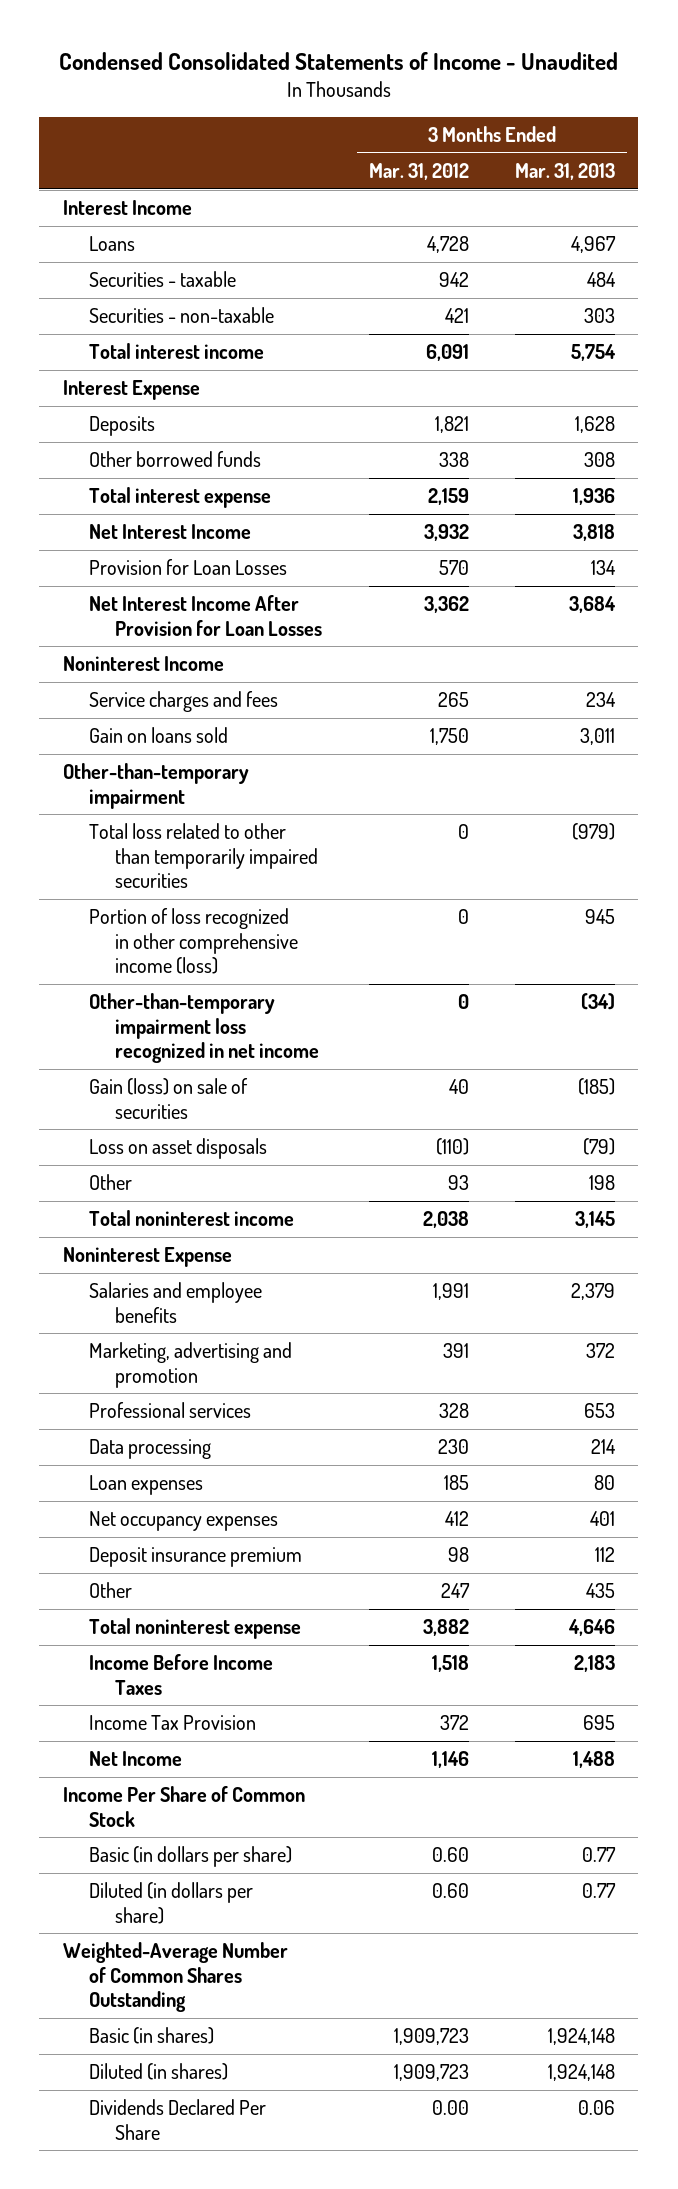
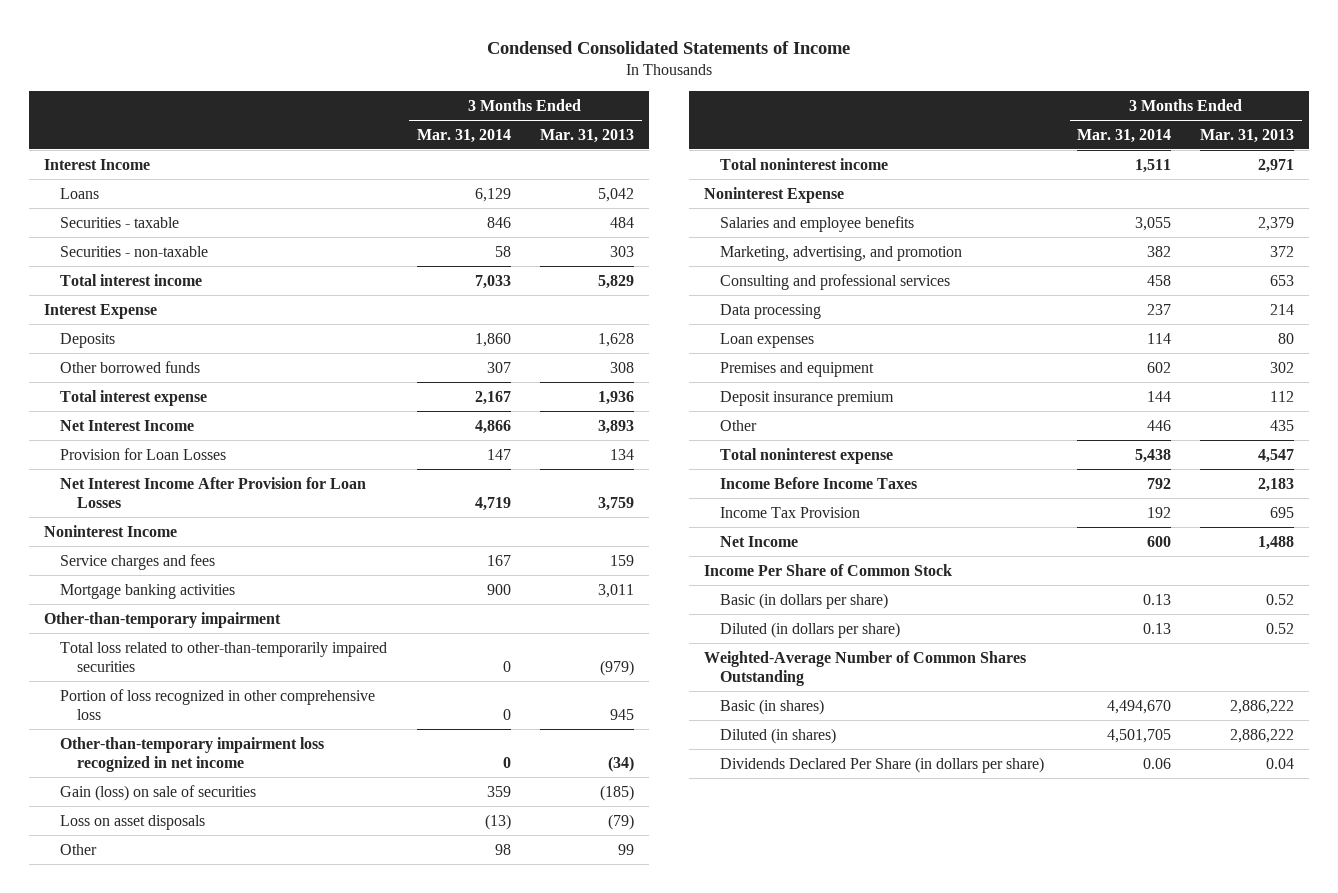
- Condensed Consolidated Statements of Income - Unaudited
+ Condensed Consolidated Statements of Income
- | 3 Months Ended Mar. 31, 2012 | 3 Months Ended Mar. 31, 2013
+ | 3 Months Ended Mar. 31, 2014 | 3 Months Ended Mar. 31, 2013
- Loans | 4,728 | 4,967
+ Loans | 6,129 | 5,042
- Total interest income | 6,091 | 5,754
+ Total interest income | 7,033 | 5,829
- Net Interest Income | 3,932 | 3,818
+ Net Interest Income | 4,866 | 3,893
- Net Interest Income After Provision for Loan Losses | 3,362 | 3,684
+ Net Interest Income After Provision for Loan Losses | 4,719 | 3,759
- Service charges and fees | 265 | 234
- Gain on loans sold | 1,750 | 3,011
+ Service charges and fees | 167 | 159
+ Mortgage banking activities | 900 | 3,011
- Total loss related to other than temporarily impaired securities | 0 | (979)
- Portion of loss recognized in other comprehensive income (loss) | 0 | 945
+ Total loss related to other-than-temporarily impaired securities | 0 | (979)
+ Portion of loss recognized in other comprehensive loss | 0 | 945
- Other | 93 | 198
- Total noninterest income | 2,038 | 3,145
+ Other | 98 | 99
+ Total noninterest income | 1,511 | 2,971
- Marketing, advertising and promotion | 391 | 372
- Professional services | 328 | 653
+ Marketing, advertising, and promotion | 382 | 372
+ Consulting and professional services | 458 | 653
- Net occupancy expenses | 412 | 401
+ Premises and equipment | 602 | 302
- Total noninterest expense | 3,882 | 4,646
+ Total noninterest expense | 5,438 | 4,547
- Basic (in dollars per share) | 0.60 | 0.77
- Diluted (in dollars per share) | 0.60 | 0.77
+ Basic (in dollars per share) | 0.13 | 0.52
+ Diluted (in dollars per share) | 0.13 | 0.52
- Basic (in shares) | 1,909,723 | 1,924,148
- Diluted (in shares) | 1,909,723 | 1,924,148
- Dividends Declared Per Share | 0.00 | 0.06
+ Basic (in shares) | 4,494,670 | 2,886,222
+ Diluted (in shares) | 4,501,705 | 2,886,222
+ Dividends Declared Per Share (in dollars per share) | 0.06 | 0.04

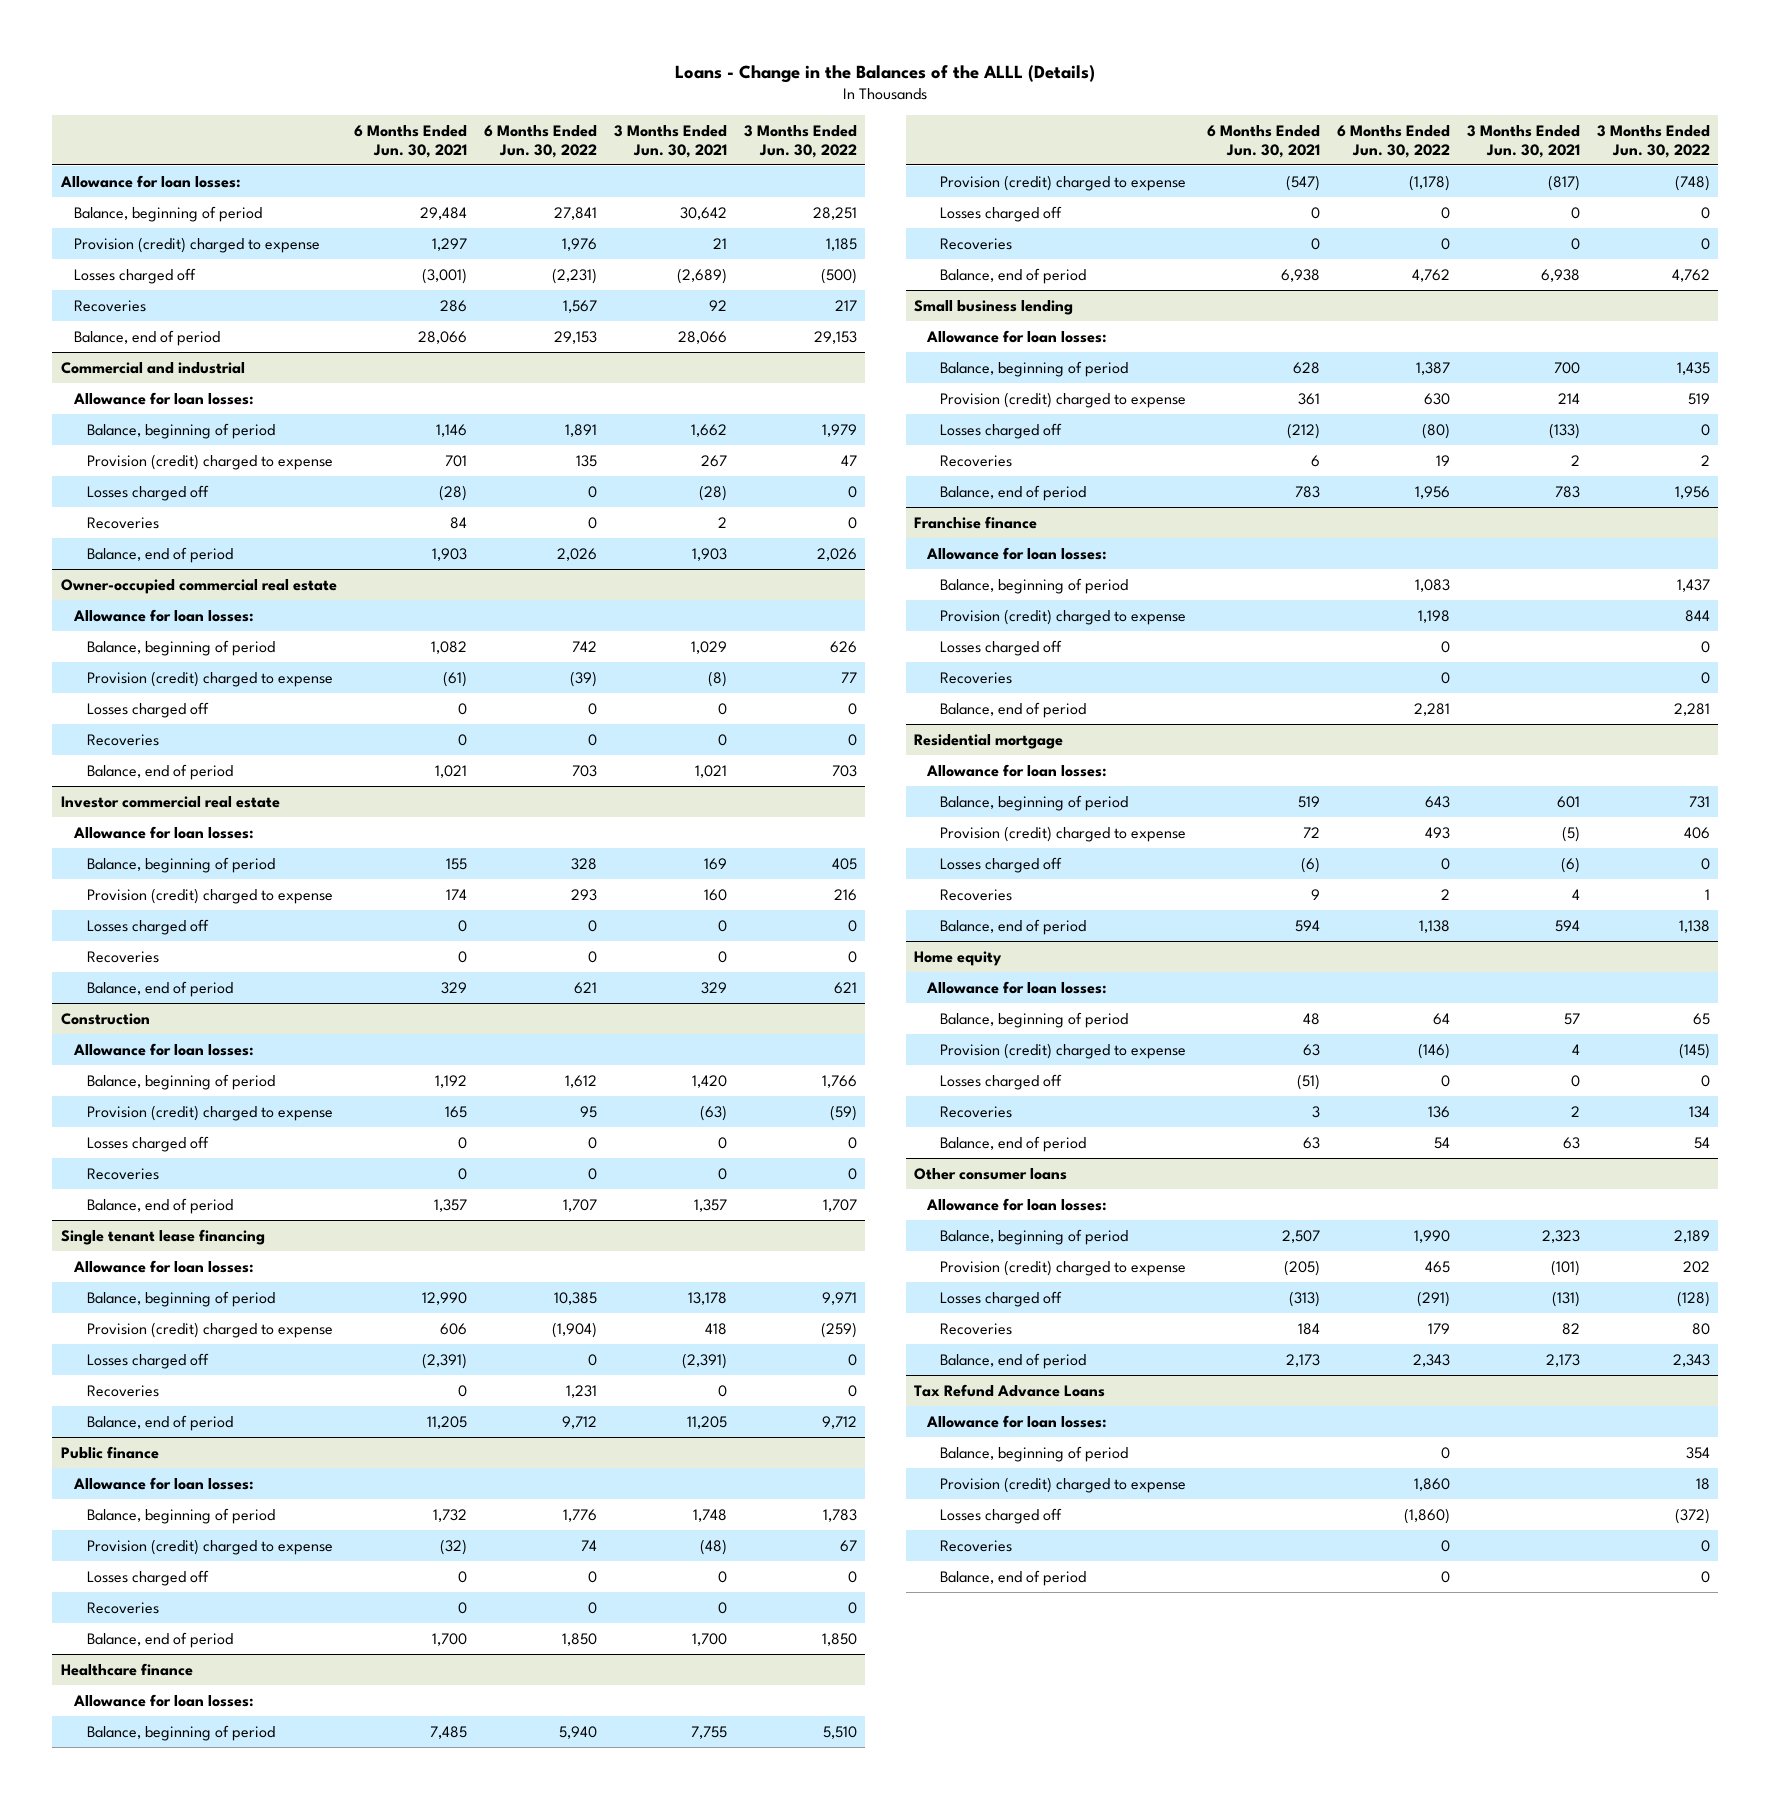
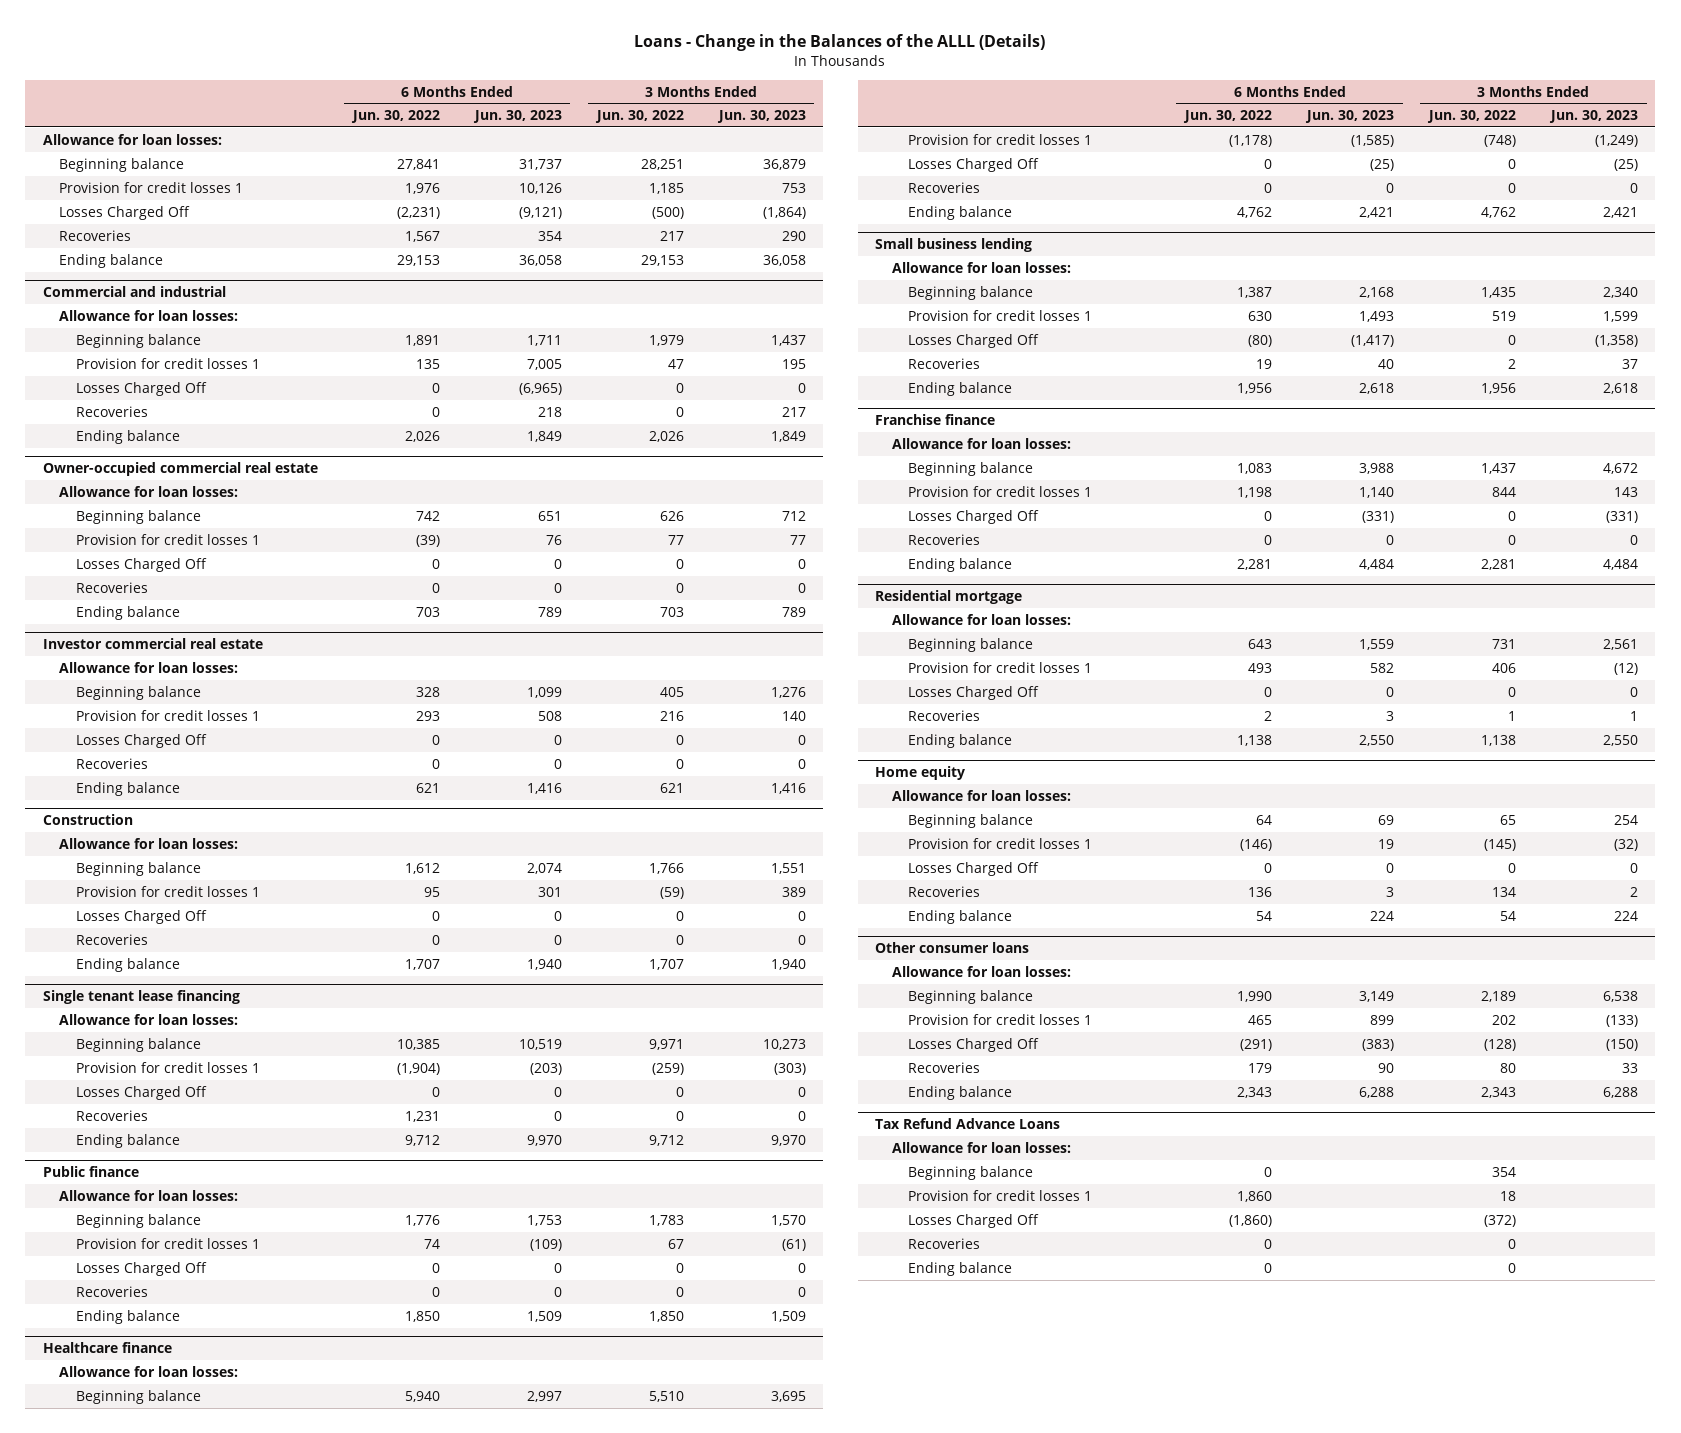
- | 6 Months Ended Jun. 30, 2021 | 6 Months Ended Jun. 30, 2022 | 3 Months Ended Jun. 30, 2021 | 3 Months Ended Jun. 30, 2022
+ | 6 Months Ended Jun. 30, 2022 | 6 Months Ended Jun. 30, 2023 | 3 Months Ended Jun. 30, 2022 | 3 Months Ended Jun. 30, 2023
- Balance, beginning of period | 29,484 | 27,841 | 30,642 | 28,251
- Provision (credit) charged to expense | 1,297 | 1,976 | 21 | 1,185
- Losses charged off | (3,001) | (2,231) | (2,689) | (500)
+ Beginning balance | 27,841 | 31,737 | 28,251 | 36,879
+ Provision for credit losses 1 | 1,976 | 10,126 | 1,185 | 753
+ Losses Charged Off | (2,231) | (9,121) | (500) | (1,864)
- Balance, end of period | 28,066 | 29,153 | 28,066 | 29,153
+ Ending balance | 29,153 | 36,058 | 29,153 | 36,058
@ Commercial and industrial
- Balance, beginning of period | 1,146 | 1,891 | 1,662 | 1,979
- Provision (credit) charged to expense | 701 | 135 | 267 | 47
- Losses charged off | (28) | 0 | (28) | 0
+ Beginning balance | 1,891 | 1,711 | 1,979 | 1,437
+ Provision for credit losses 1 | 135 | 7,005 | 47 | 195
+ Losses Charged Off | 0 | (6,965) | 0 | 0
- Balance, end of period | 1,903 | 2,026 | 1,903 | 2,026
+ Ending balance | 2,026 | 1,849 | 2,026 | 1,849
@ Owner-occupied commercial real estate
- Balance, beginning of period | 1,082 | 742 | 1,029 | 626
- Provision (credit) charged to expense | (61) | (39) | (8) | 77
- Losses charged off | 0 | 0 | 0 | 0
+ Beginning balance | 742 | 651 | 626 | 712
+ Provision for credit losses 1 | (39) | 76 | 77 | 77
+ Losses Charged Off | 0 | 0 | 0 | 0
- Balance, end of period | 1,021 | 703 | 1,021 | 703
+ Ending balance | 703 | 789 | 703 | 789
@ Investor commercial real estate
- Balance, beginning of period | 155 | 328 | 169 | 405
- Provision (credit) charged to expense | 174 | 293 | 160 | 216
- Losses charged off | 0 | 0 | 0 | 0
+ Beginning balance | 328 | 1,099 | 405 | 1,276
+ Provision for credit losses 1 | 293 | 508 | 216 | 140
+ Losses Charged Off | 0 | 0 | 0 | 0
- Balance, end of period | 329 | 621 | 329 | 621
+ Ending balance | 621 | 1,416 | 621 | 1,416
@ Construction
- Balance, beginning of period | 1,192 | 1,612 | 1,420 | 1,766
- Provision (credit) charged to expense | 165 | 95 | (63) | (59)
- Losses charged off | 0 | 0 | 0 | 0
+ Beginning balance | 1,612 | 2,074 | 1,766 | 1,551
+ Provision for credit losses 1 | 95 | 301 | (59) | 389
+ Losses Charged Off | 0 | 0 | 0 | 0
- Balance, end of period | 1,357 | 1,707 | 1,357 | 1,707
+ Ending balance | 1,707 | 1,940 | 1,707 | 1,940
@ Single tenant lease financing
- Balance, beginning of period | 12,990 | 10,385 | 13,178 | 9,971
- Provision (credit) charged to expense | 606 | (1,904) | 418 | (259)
- Losses charged off | (2,391) | 0 | (2,391) | 0
+ Beginning balance | 10,385 | 10,519 | 9,971 | 10,273
+ Provision for credit losses 1 | (1,904) | (203) | (259) | (303)
+ Losses Charged Off | 0 | 0 | 0 | 0
- Balance, end of period | 11,205 | 9,712 | 11,205 | 9,712
+ Ending balance | 9,712 | 9,970 | 9,712 | 9,970
@ Public finance
- Balance, beginning of period | 1,732 | 1,776 | 1,748 | 1,783
- Provision (credit) charged to expense | (32) | 74 | (48) | 67
- Losses charged off | 0 | 0 | 0 | 0
+ Beginning balance | 1,776 | 1,753 | 1,783 | 1,570
+ Provision for credit losses 1 | 74 | (109) | 67 | (61)
+ Losses Charged Off | 0 | 0 | 0 | 0
- Balance, end of period | 1,700 | 1,850 | 1,700 | 1,850
+ Ending balance | 1,850 | 1,509 | 1,850 | 1,509
@ Healthcare finance
- Balance, beginning of period | 7,485 | 5,940 | 7,755 | 5,510
- Provision (credit) charged to expense | (547) | (1,178) | (817) | (748)
- Losses charged off | 0 | 0 | 0 | 0
+ Beginning balance | 5,940 | 2,997 | 5,510 | 3,695
+ Provision for credit losses 1 | (1,178) | (1,585) | (748) | (1,249)
+ Losses Charged Off | 0 | (25) | 0 | (25)
- Balance, end of period | 6,938 | 4,762 | 6,938 | 4,762
+ Ending balance | 4,762 | 2,421 | 4,762 | 2,421
@ Small business lending
- Balance, beginning of period | 628 | 1,387 | 700 | 1,435
- Provision (credit) charged to expense | 361 | 630 | 214 | 519
- Losses charged off | (212) | (80) | (133) | 0
+ Beginning balance | 1,387 | 2,168 | 1,435 | 2,340
+ Provision for credit losses 1 | 630 | 1,493 | 519 | 1,599
+ Losses Charged Off | (80) | (1,417) | 0 | (1,358)
- Balance, end of period | 783 | 1,956 | 783 | 1,956
+ Ending balance | 1,956 | 2,618 | 1,956 | 2,618
@ Franchise finance
- Balance, beginning of period | | 1,083 | | 1,437
- Provision (credit) charged to expense | | 1,198 | | 844
- Losses charged off | | 0 | | 0
+ Beginning balance | 1,083 | 3,988 | 1,437 | 4,672
+ Provision for credit losses 1 | 1,198 | 1,140 | 844 | 143
+ Losses Charged Off | 0 | (331) | 0 | (331)
- Balance, end of period | | 2,281 | | 2,281
+ Ending balance | 2,281 | 4,484 | 2,281 | 4,484
@ Residential mortgage
- Balance, beginning of period | 519 | 643 | 601 | 731
- Provision (credit) charged to expense | 72 | 493 | (5) | 406
- Losses charged off | (6) | 0 | (6) | 0
+ Beginning balance | 643 | 1,559 | 731 | 2,561
+ Provision for credit losses 1 | 493 | 582 | 406 | (12)
+ Losses Charged Off | 0 | 0 | 0 | 0
- Balance, end of period | 594 | 1,138 | 594 | 1,138
+ Ending balance | 1,138 | 2,550 | 1,138 | 2,550
@ Home equity
- Balance, beginning of period | 48 | 64 | 57 | 65
- Provision (credit) charged to expense | 63 | (146) | 4 | (145)
- Losses charged off | (51) | 0 | 0 | 0
+ Beginning balance | 64 | 69 | 65 | 254
+ Provision for credit losses 1 | (146) | 19 | (145) | (32)
+ Losses Charged Off | 0 | 0 | 0 | 0
- Balance, end of period | 63 | 54 | 63 | 54
+ Ending balance | 54 | 224 | 54 | 224
@ Other consumer loans
- Balance, beginning of period | 2,507 | 1,990 | 2,323 | 2,189
- Provision (credit) charged to expense | (205) | 465 | (101) | 202
- Losses charged off | (313) | (291) | (131) | (128)
+ Beginning balance | 1,990 | 3,149 | 2,189 | 6,538
+ Provision for credit losses 1 | 465 | 899 | 202 | (133)
+ Losses Charged Off | (291) | (383) | (128) | (150)
- Balance, end of period | 2,173 | 2,343 | 2,173 | 2,343
+ Ending balance | 2,343 | 6,288 | 2,343 | 6,288
@ Tax Refund Advance Loans
- Balance, beginning of period | | 0 | | 354
- Provision (credit) charged to expense | | 1,860 | | 18
- Losses charged off | | (1,860) | | (372)
+ Beginning balance | 0 | | 354 |
+ Provision for credit losses 1 | 1,860 | | 18 |
+ Losses Charged Off | (1,860) | | (372) |
- Balance, end of period | | 0 | | 0
+ Ending balance | 0 | | 0 |

